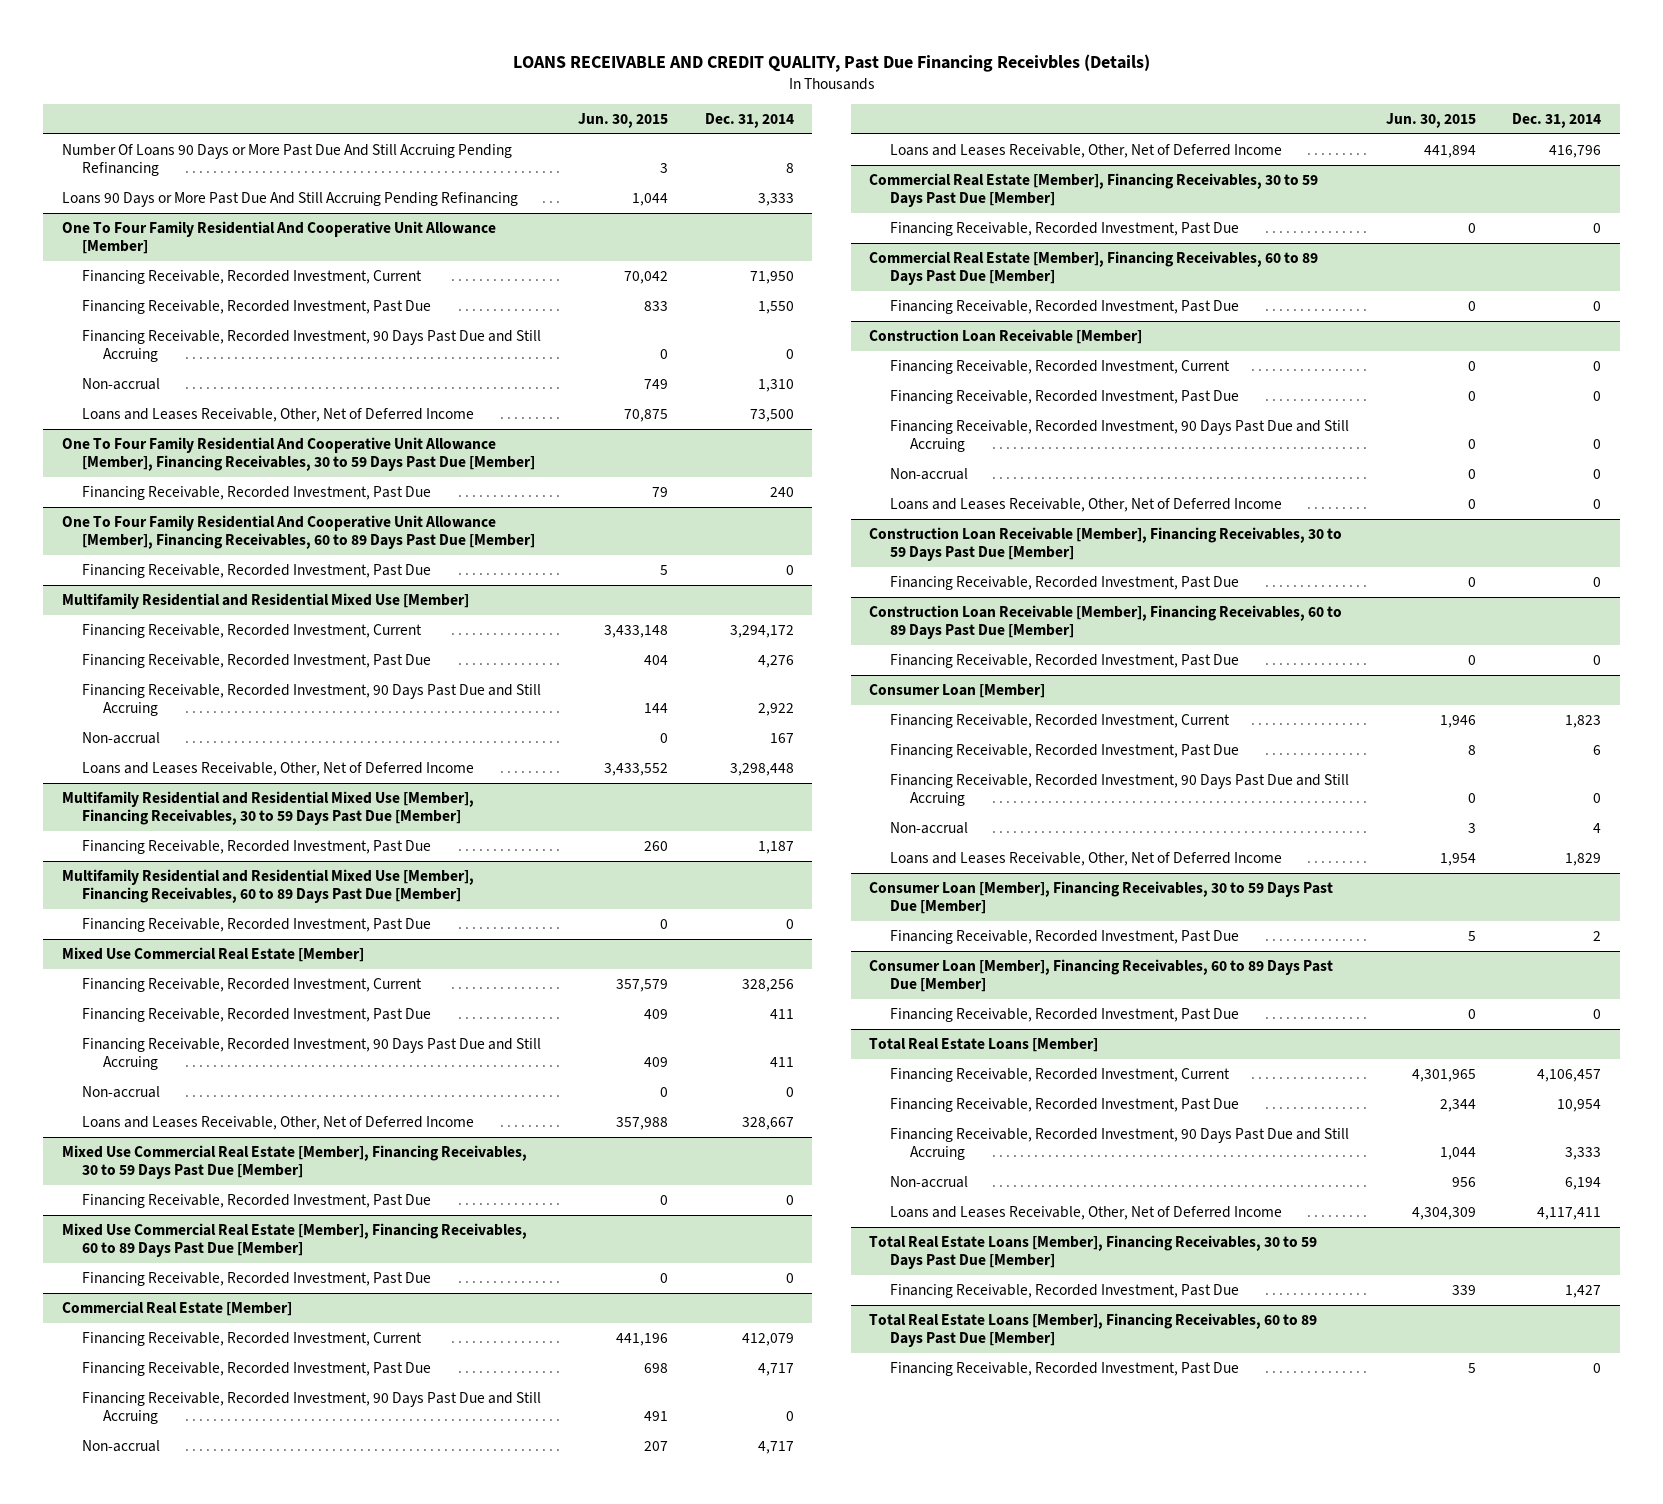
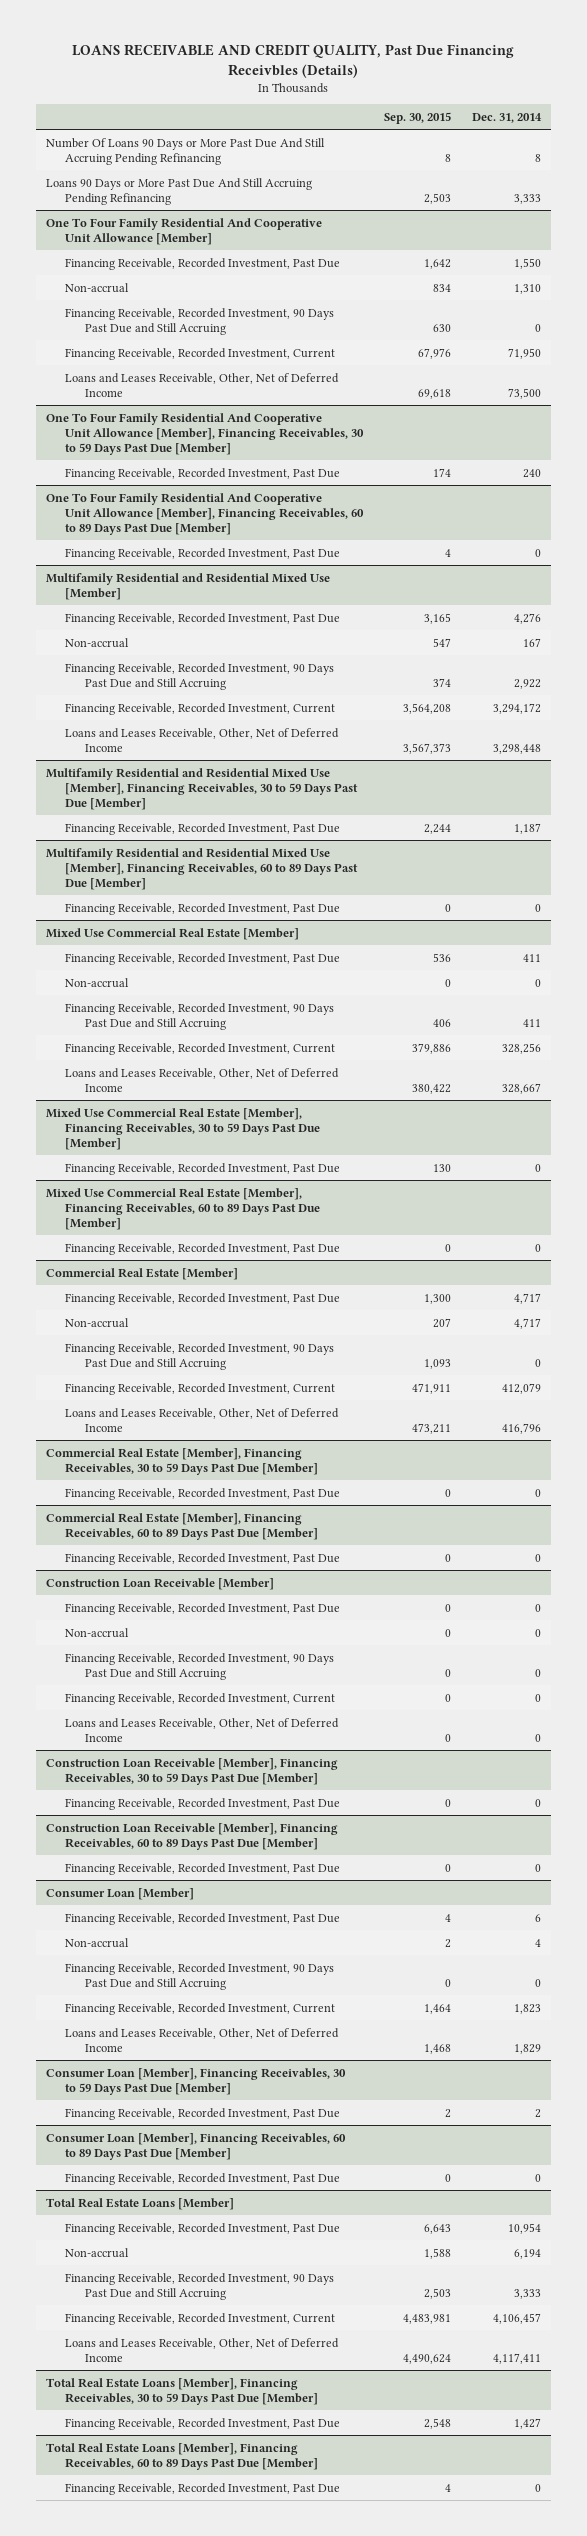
- | Jun. 30, 2015 | Dec. 31, 2014
+ | Sep. 30, 2015 | Dec. 31, 2014
@ One To Four Family Residential And Cooperative Unit Allowance [Member]
moved down: Financing Receivable, Recorded Investment, 90 Days Past Due and Still Accruing | 630 | 0
moved down: Financing Receivable, Recorded Investment, Current | 67,976 | 71,950
@ Multifamily Residential and Residential Mixed Use [Member]
moved down: Financing Receivable, Recorded Investment, 90 Days Past Due and Still Accruing | 374 | 2,922
moved down: Financing Receivable, Recorded Investment, Current | 3,564,208 | 3,294,172
@ Mixed Use Commercial Real Estate [Member]
moved down: Financing Receivable, Recorded Investment, 90 Days Past Due and Still Accruing | 406 | 411
moved down: Financing Receivable, Recorded Investment, Current | 379,886 | 328,256
@ Commercial Real Estate [Member]
moved down: Financing Receivable, Recorded Investment, 90 Days Past Due and Still Accruing | 1,093 | 0
moved down: Financing Receivable, Recorded Investment, Current | 471,911 | 412,079
@ Construction Loan Receivable [Member]
moved down: Financing Receivable, Recorded Investment, 90 Days Past Due and Still Accruing | 0 | 0
moved down: Financing Receivable, Recorded Investment, Current | 0 | 0
@ Consumer Loan [Member]
moved down: Financing Receivable, Recorded Investment, 90 Days Past Due and Still Accruing | 0 | 0
moved down: Financing Receivable, Recorded Investment, Current | 1,464 | 1,823
@ Total Real Estate Loans [Member]
moved down: Financing Receivable, Recorded Investment, 90 Days Past Due and Still Accruing | 2,503 | 3,333
moved down: Financing Receivable, Recorded Investment, Current | 4,483,981 | 4,106,457

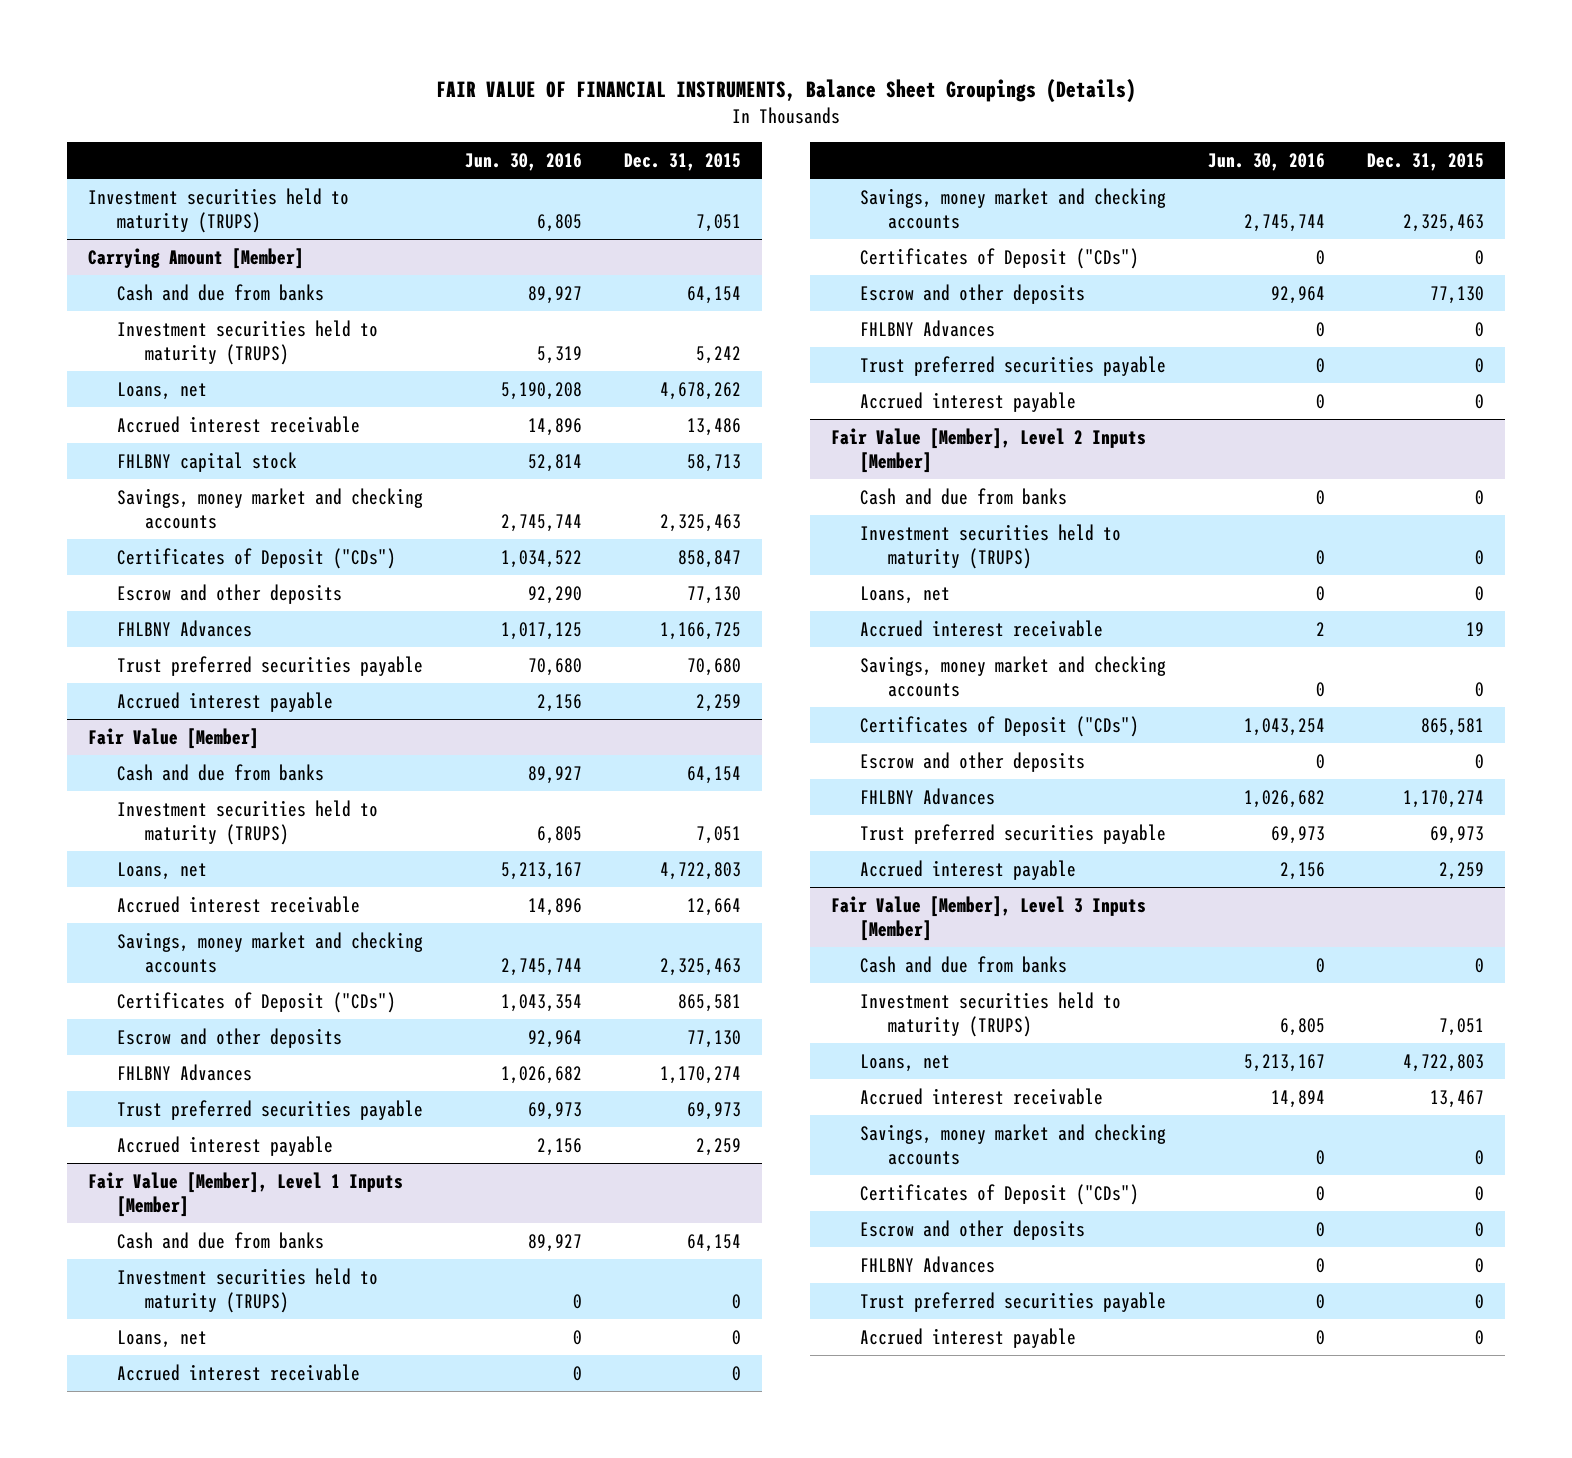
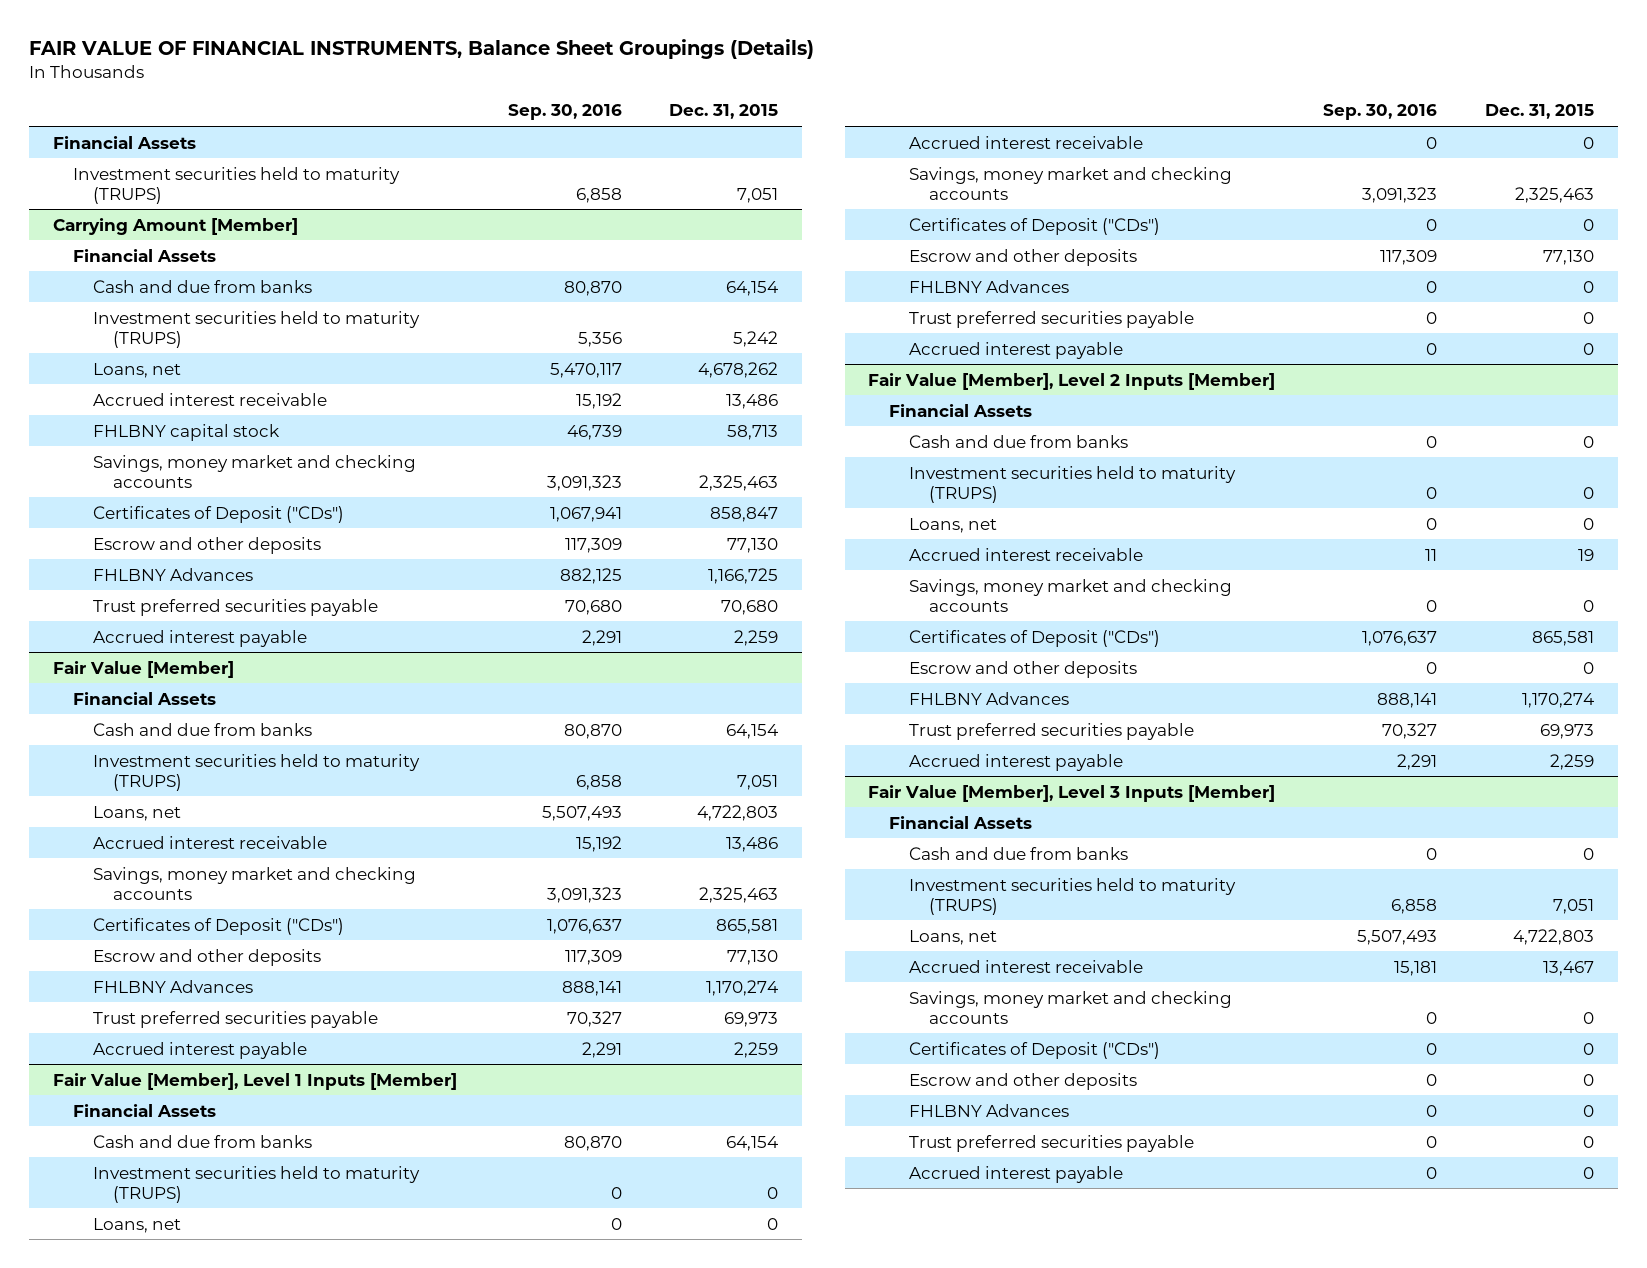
- | Jun. 30, 2016 | Dec. 31, 2015
+ | Sep. 30, 2016 | Dec. 31, 2015
+ Financial Assets
@ Carrying Amount [Member]
+ Financial Assets
@ Fair Value [Member]
+ Financial Assets
- Accrued interest receivable | 14,896 | 12,664
+ Accrued interest receivable | 15,192 | 13,486
@ Fair Value [Member], Level 1 Inputs [Member]
+ Financial Assets
@ Fair Value [Member], Level 2 Inputs [Member]
+ Financial Assets
@ Fair Value [Member], Level 3 Inputs [Member]
+ Financial Assets

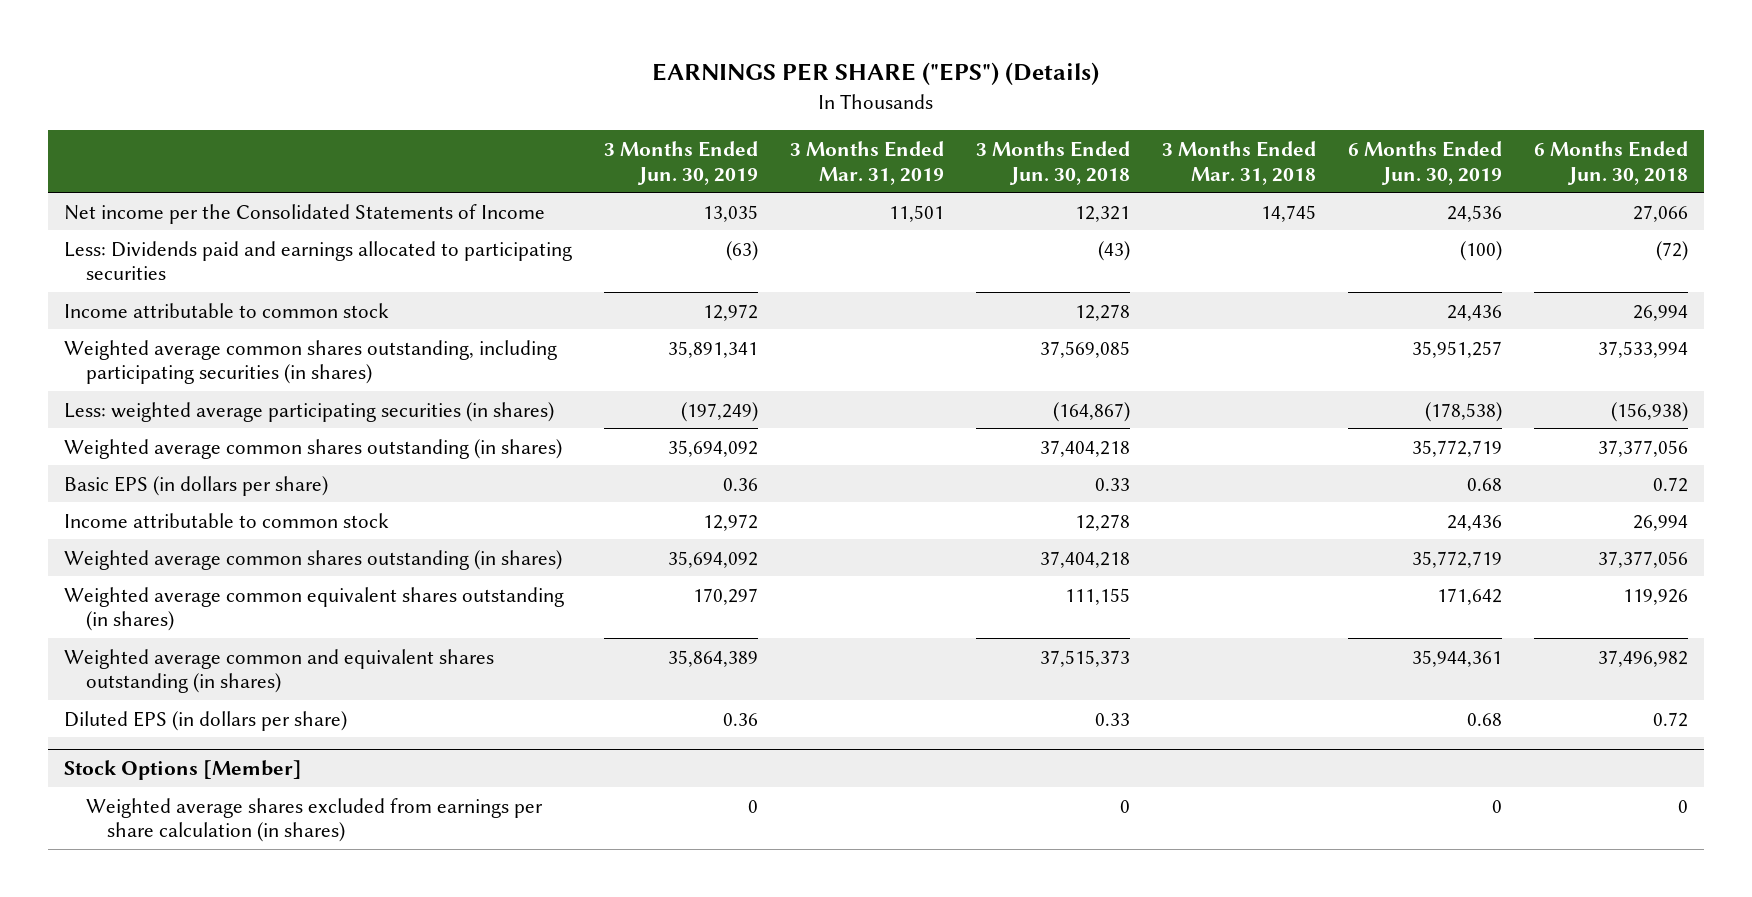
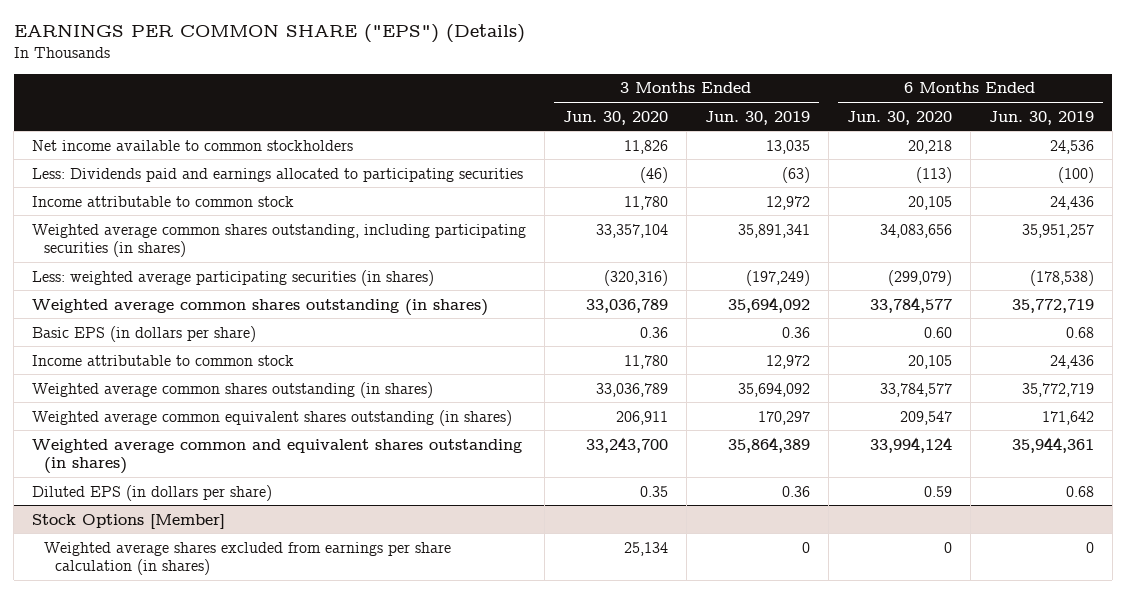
- EARNINGS PER SHARE ("EPS") (Details)
+ EARNINGS PER COMMON SHARE ("EPS") (Details)
- | 3 Months Ended Jun. 30, 2019 | 3 Months Ended Mar. 31, 2019 | 3 Months Ended Jun. 30, 2018 | 3 Months Ended Mar. 31, 2018 | 6 Months Ended Jun. 30, 2019 | 6 Months Ended Jun. 30, 2018
+ | 3 Months Ended Jun. 30, 2020 | 3 Months Ended Jun. 30, 2019 | 6 Months Ended Jun. 30, 2020 | 6 Months Ended Jun. 30, 2019
- Net income per the Consolidated Statements of Income | 13,035 | 11,501 | 12,321 | 14,745 | 24,536 | 27,066
+ Net income available to common stockholders | 11,826 | 13,035 | 20,218 | 24,536

